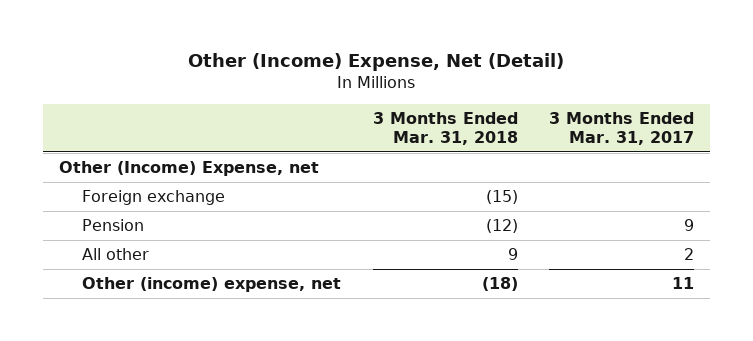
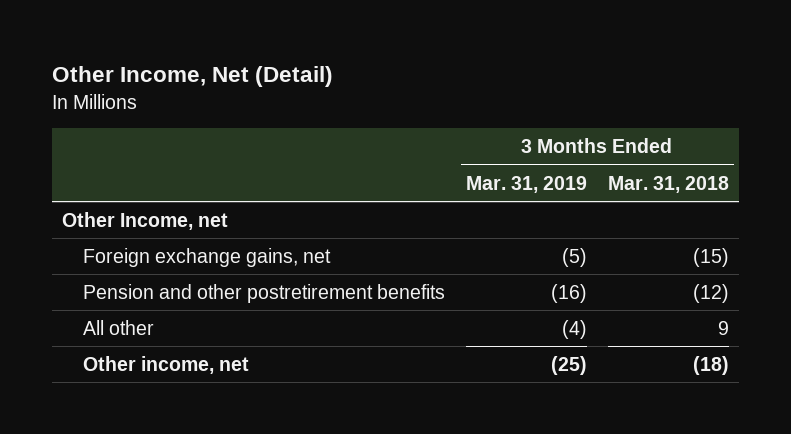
- Other (Income) Expense, Net (Detail)
+ Other Income, Net (Detail)
- | 3 Months Ended Mar. 31, 2018 | 3 Months Ended Mar. 31, 2017
+ | 3 Months Ended Mar. 31, 2019 | 3 Months Ended Mar. 31, 2018
- Other (Income) Expense, net
- Foreign exchange | (15) |
- Pension | (12) | 9
+ Other Income, net
+ Foreign exchange gains, net | (5) | (15)
+ Pension and other postretirement benefits | (16) | (12)
- Other (income) expense, net | (18) | 11
+ Other income, net | (25) | (18)

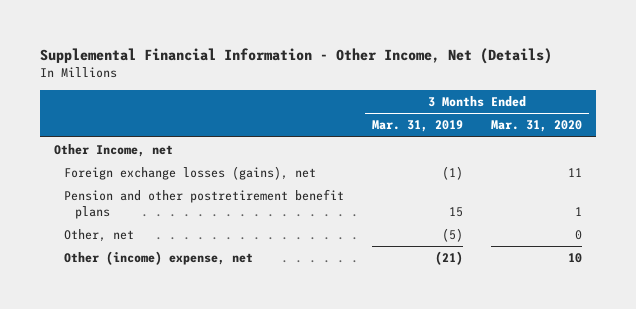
- Other Income, Net (Detail)
+ Supplemental Financial Information - Other Income, Net (Details)
- | 3 Months Ended Mar. 31, 2019 | 3 Months Ended Mar. 31, 2018
+ | 3 Months Ended Mar. 31, 2019 | 3 Months Ended Mar. 31, 2020
- Foreign exchange gains, net | (5) | (15)
- Pension and other postretirement benefits | (16) | (12)
- All other | (4) | 9
- Other income, net | (25) | (18)
+ Foreign exchange losses (gains), net | (1) | 11
+ Pension and other postretirement benefit plans | 15 | 1
+ Other, net | (5) | 0
+ Other (income) expense, net | (21) | 10

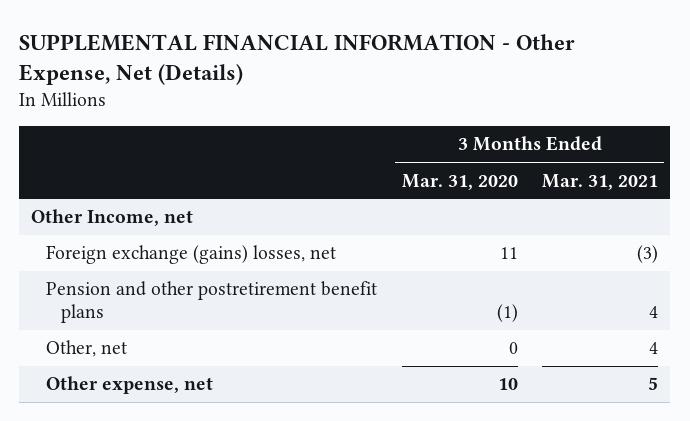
- Supplemental Financial Information - Other Income, Net (Details)
+ SUPPLEMENTAL FINANCIAL INFORMATION - Other Expense, Net (Details)
- | 3 Months Ended Mar. 31, 2019 | 3 Months Ended Mar. 31, 2020
+ | 3 Months Ended Mar. 31, 2020 | 3 Months Ended Mar. 31, 2021
- Foreign exchange losses (gains), net | (1) | 11
- Pension and other postretirement benefit plans | 15 | 1
+ Foreign exchange (gains) losses, net | 11 | (3)
+ Pension and other postretirement benefit plans | (1) | 4
- Other (income) expense, net | (21) | 10
+ Other expense, net | 10 | 5

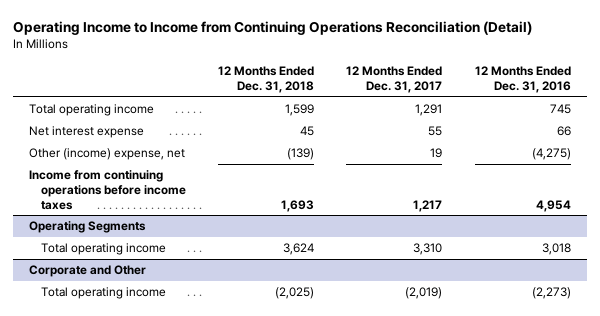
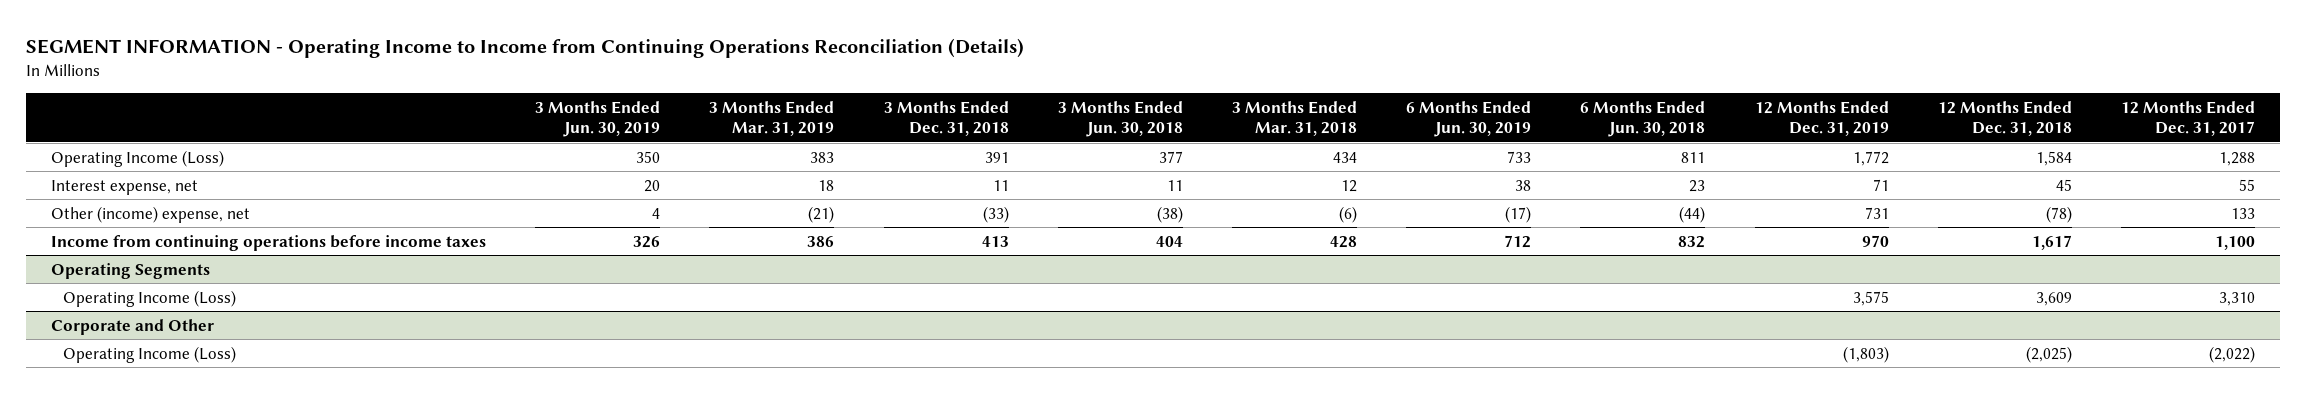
- Operating Income to Income from Continuing Operations Reconciliation (Detail)
+ SEGMENT INFORMATION - Operating Income to Income from Continuing Operations Reconciliation (Details)
- | 12 Months Ended Dec. 31, 2018 | 12 Months Ended Dec. 31, 2017 | 12 Months Ended Dec. 31, 2016
+ | 3 Months Ended Jun. 30, 2019 | 3 Months Ended Mar. 31, 2019 | 3 Months Ended Dec. 31, 2018 | 3 Months Ended Jun. 30, 2018 | 3 Months Ended Mar. 31, 2018 | 6 Months Ended Jun. 30, 2019 | 6 Months Ended Jun. 30, 2018 | 12 Months Ended Dec. 31, 2019 | 12 Months Ended Dec. 31, 2018 | 12 Months Ended Dec. 31, 2017
- Total operating income | 1,599 | 1,291 | 745
- Net interest expense | 45 | 55 | 66
- Other (income) expense, net | (139) | 19 | (4,275)
- Income from continuing operations before income taxes | 1,693 | 1,217 | 4,954
+ Operating Income (Loss) | 350 | 383 | 391 | 377 | 434 | 733 | 811 | 1,772 | 1,584 | 1,288
+ Interest expense, net | 20 | 18 | 11 | 11 | 12 | 38 | 23 | 71 | 45 | 55
+ Other (income) expense, net | 4 | (21) | (33) | (38) | (6) | (17) | (44) | 731 | (78) | 133
+ Income from continuing operations before income taxes | 326 | 386 | 413 | 404 | 428 | 712 | 832 | 970 | 1,617 | 1,100
@ Operating Segments
- Total operating income | 3,624 | 3,310 | 3,018
+ Operating Income (Loss) | | | | | | | | 3,575 | 3,609 | 3,310
@ Corporate and Other
- Total operating income | (2,025) | (2,019) | (2,273)
+ Operating Income (Loss) | | | | | | | | (1,803) | (2,025) | (2,022)

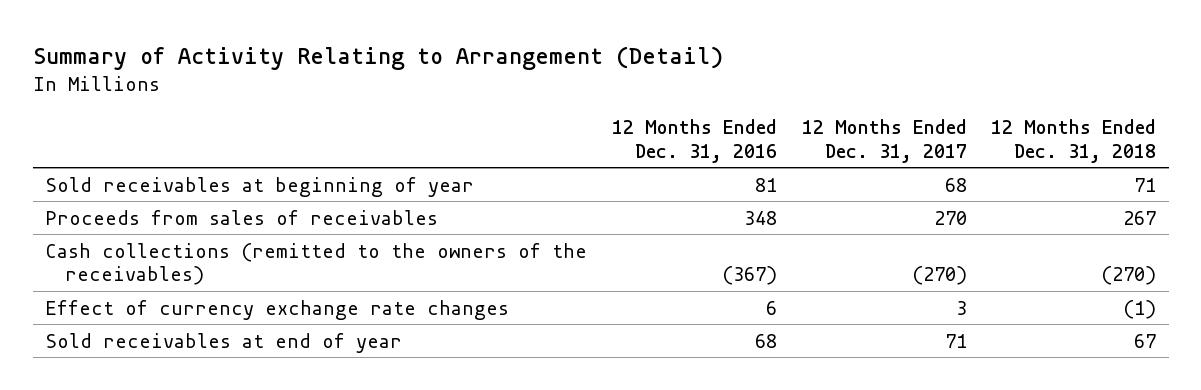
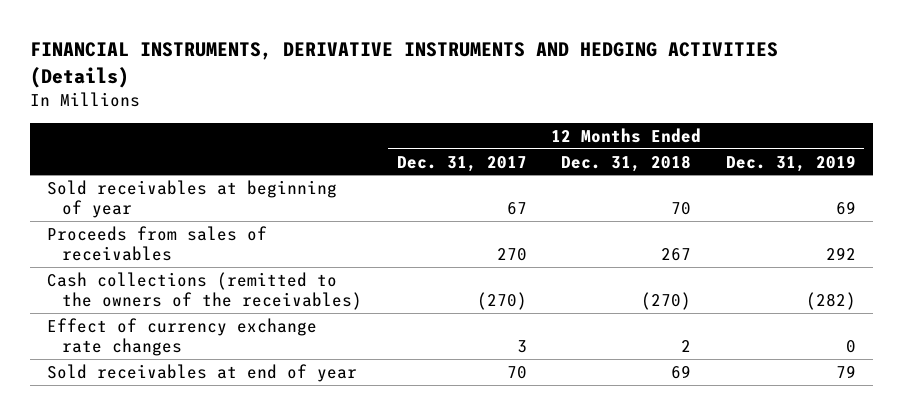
- Summary of Activity Relating to Arrangement (Detail)
+ FINANCIAL INSTRUMENTS, DERIVATIVE INSTRUMENTS AND HEDGING ACTIVITIES (Details)
- | 12 Months Ended Dec. 31, 2016 | 12 Months Ended Dec. 31, 2017 | 12 Months Ended Dec. 31, 2018
+ | 12 Months Ended Dec. 31, 2017 | 12 Months Ended Dec. 31, 2018 | 12 Months Ended Dec. 31, 2019
- Sold receivables at beginning of year | 81 | 68 | 71
+ Sold receivables at beginning of year | 67 | 70 | 69
- Effect of currency exchange rate changes | 6 | 3 | (1)
- Sold receivables at end of year | 68 | 71 | 67
+ Effect of currency exchange rate changes | 3 | 2 | 0
+ Sold receivables at end of year | 70 | 69 | 79

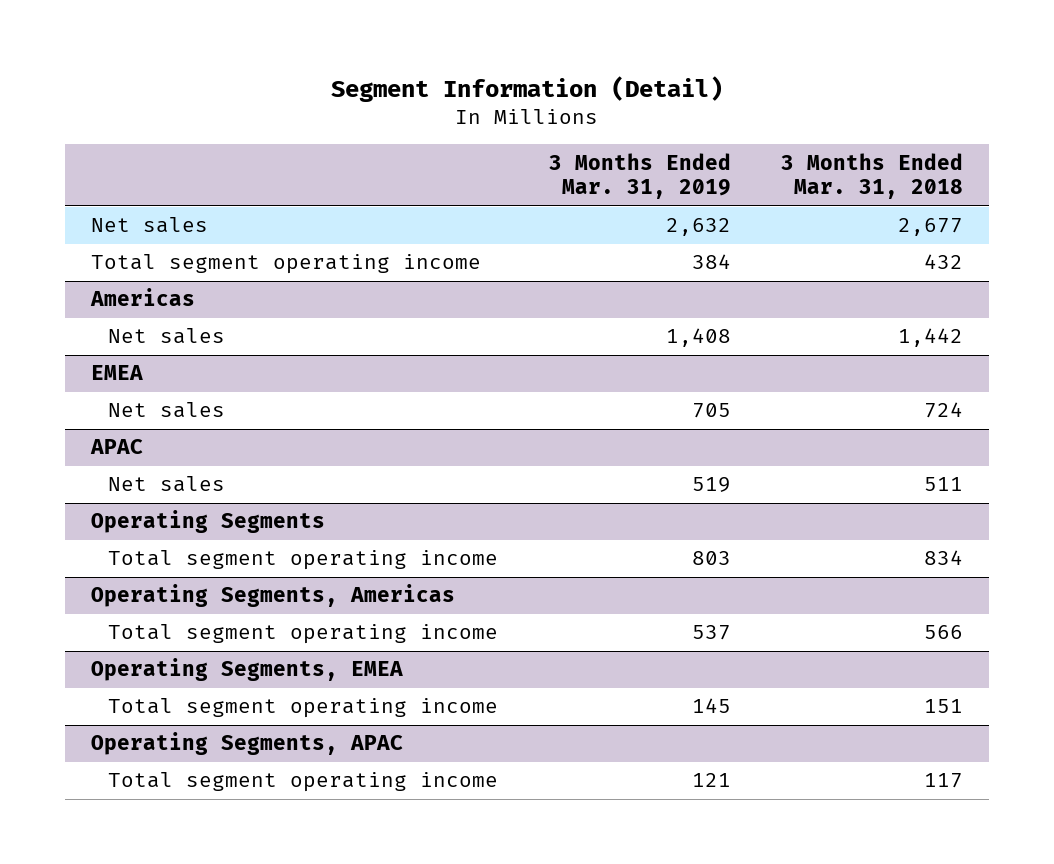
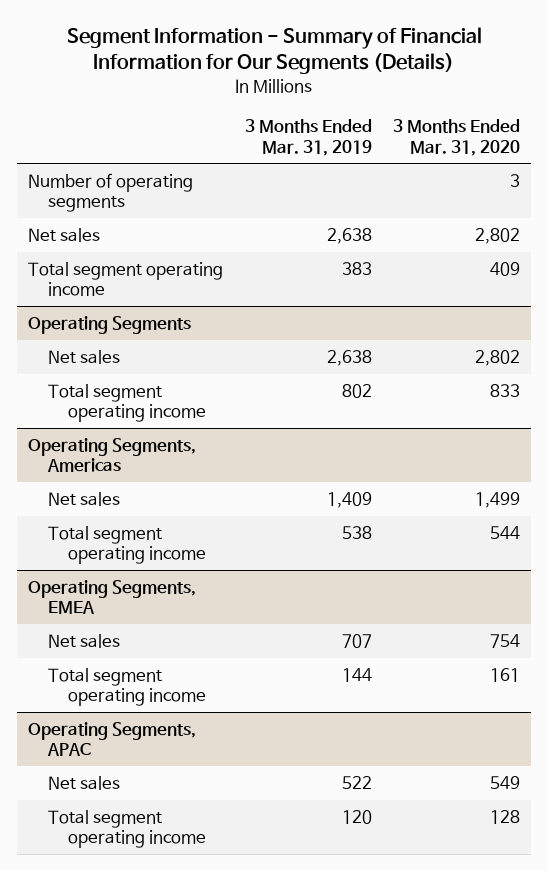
- Segment Information (Detail)
+ Segment Information - Summary of Financial Information for Our Segments (Details)
- | 3 Months Ended Mar. 31, 2019 | 3 Months Ended Mar. 31, 2018
+ | 3 Months Ended Mar. 31, 2019 | 3 Months Ended Mar. 31, 2020
- Net sales | 2,632 | 2,677
- Total segment operating income | 384 | 432
- Americas
- Net sales | 1,408 | 1,442
- EMEA
- Net sales | 705 | 724
- APAC
- Net sales | 519 | 511
+ Number of operating segments | | 3
+ Net sales | 2,638 | 2,802
+ Total segment operating income | 383 | 409
@ Operating Segments
- Total segment operating income | 803 | 834
+ Net sales | 2,638 | 2,802
+ Total segment operating income | 802 | 833
@ Operating Segments, Americas
- Total segment operating income | 537 | 566
+ Net sales | 1,409 | 1,499
+ Total segment operating income | 538 | 544
@ Operating Segments, EMEA
- Total segment operating income | 145 | 151
+ Net sales | 707 | 754
+ Total segment operating income | 144 | 161
@ Operating Segments, APAC
- Total segment operating income | 121 | 117
+ Net sales | 522 | 549
+ Total segment operating income | 120 | 128

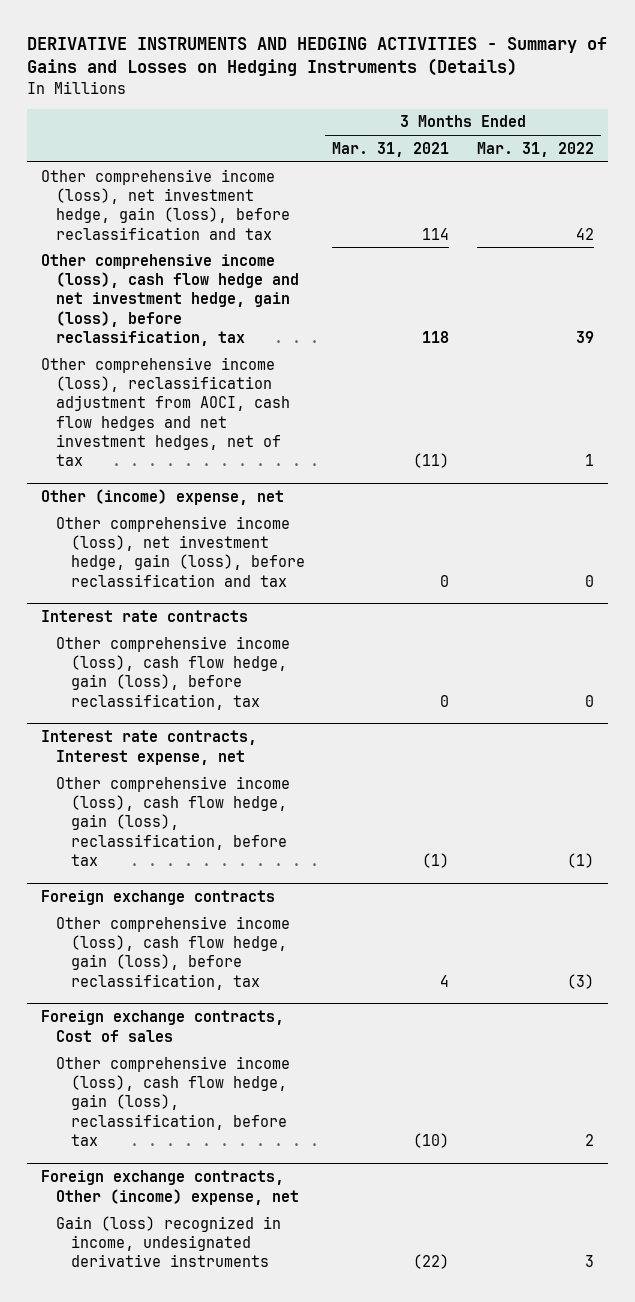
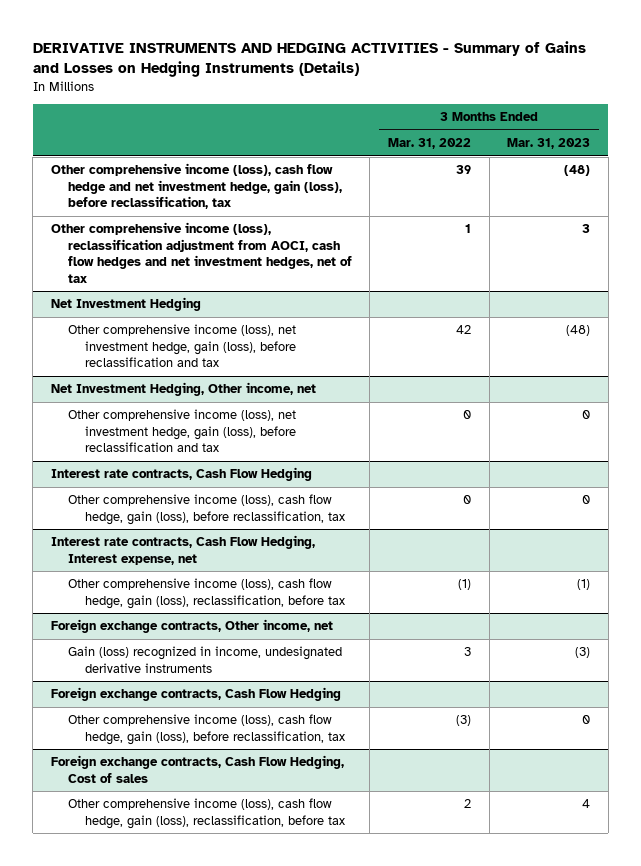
- | 3 Months Ended Mar. 31, 2021 | 3 Months Ended Mar. 31, 2022
+ | 3 Months Ended Mar. 31, 2022 | 3 Months Ended Mar. 31, 2023
- Other comprehensive income (loss), net investment hedge, gain (loss), before reclassification and tax | 114 | 42
- Other (income) expense, net
+ Net Investment Hedging
+ Other comprehensive income (loss), net investment hedge, gain (loss), before reclassification and tax | 42 | (48)
+ Net Investment Hedging, Other income, net
- Interest rate contracts
+ Interest rate contracts, Cash Flow Hedging
- Interest rate contracts, Interest expense, net
+ Interest rate contracts, Cash Flow Hedging, Interest expense, net
- Foreign exchange contracts
+ Foreign exchange contracts, Other income, net
+ Gain (loss) recognized in income, undesignated derivative instruments | 3 | (3)
+ Foreign exchange contracts, Cash Flow Hedging
- Foreign exchange contracts, Cost of sales
+ Foreign exchange contracts, Cash Flow Hedging, Cost of sales
- Foreign exchange contracts, Other (income) expense, net
- Gain (loss) recognized in income, undesignated derivative instruments | (22) | 3

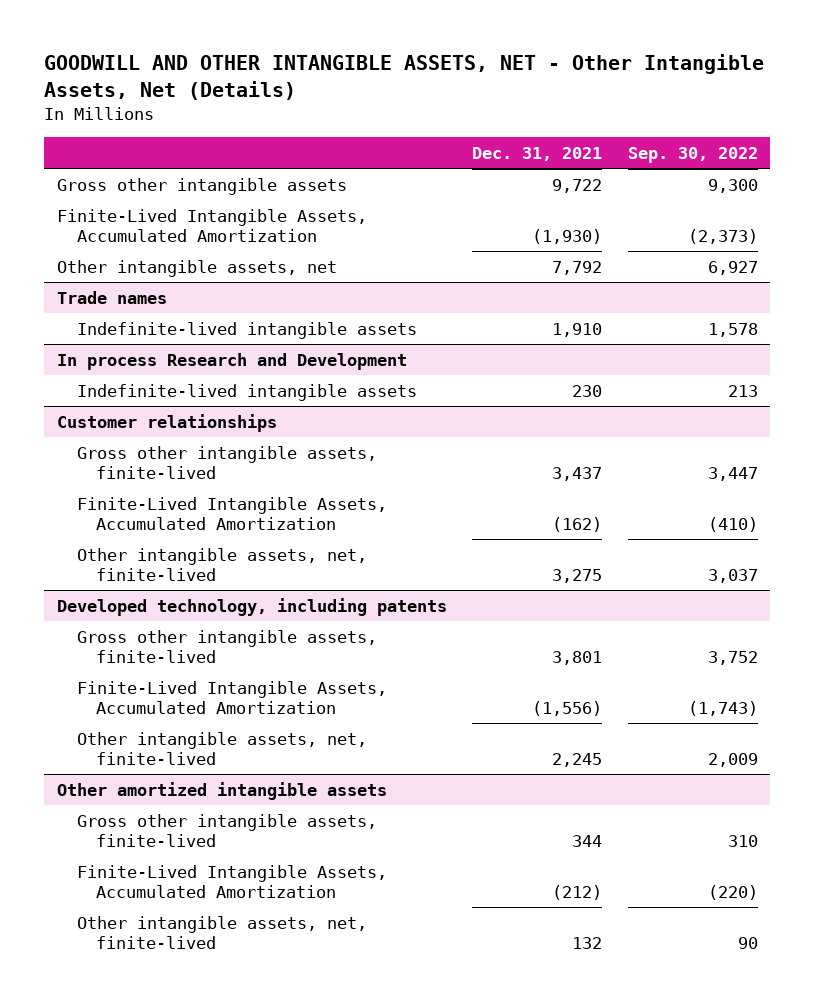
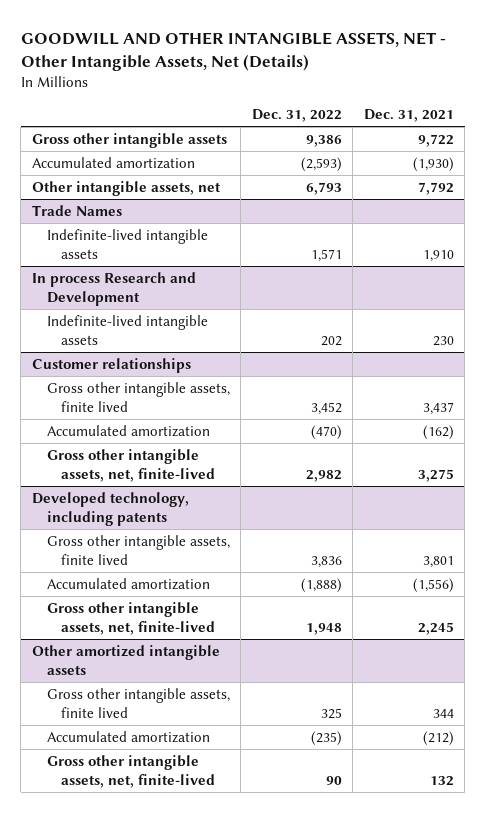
- | Dec. 31, 2021 | Sep. 30, 2022
+ | Dec. 31, 2022 | Dec. 31, 2021
- Finite-Lived Intangible Assets, Accumulated Amortization | (1,930) | (2,373)
+ Accumulated amortization | (2,593) | (1,930)
- Trade names
+ Trade Names
@ Customer relationships
- Gross other intangible assets, finite-lived | 3,437 | 3,447
- Finite-Lived Intangible Assets, Accumulated Amortization | (162) | (410)
- Other intangible assets, net, finite-lived | 3,275 | 3,037
+ Gross other intangible assets, finite lived | 3,452 | 3,437
+ Accumulated amortization | (470) | (162)
+ Gross other intangible assets, net, finite-lived | 2,982 | 3,275
@ Developed technology, including patents
- Gross other intangible assets, finite-lived | 3,801 | 3,752
- Finite-Lived Intangible Assets, Accumulated Amortization | (1,556) | (1,743)
- Other intangible assets, net, finite-lived | 2,245 | 2,009
+ Gross other intangible assets, finite lived | 3,836 | 3,801
+ Accumulated amortization | (1,888) | (1,556)
+ Gross other intangible assets, net, finite-lived | 1,948 | 2,245
@ Other amortized intangible assets
- Gross other intangible assets, finite-lived | 344 | 310
- Finite-Lived Intangible Assets, Accumulated Amortization | (212) | (220)
- Other intangible assets, net, finite-lived | 132 | 90
+ Gross other intangible assets, finite lived | 325 | 344
+ Accumulated amortization | (235) | (212)
+ Gross other intangible assets, net, finite-lived | 90 | 132

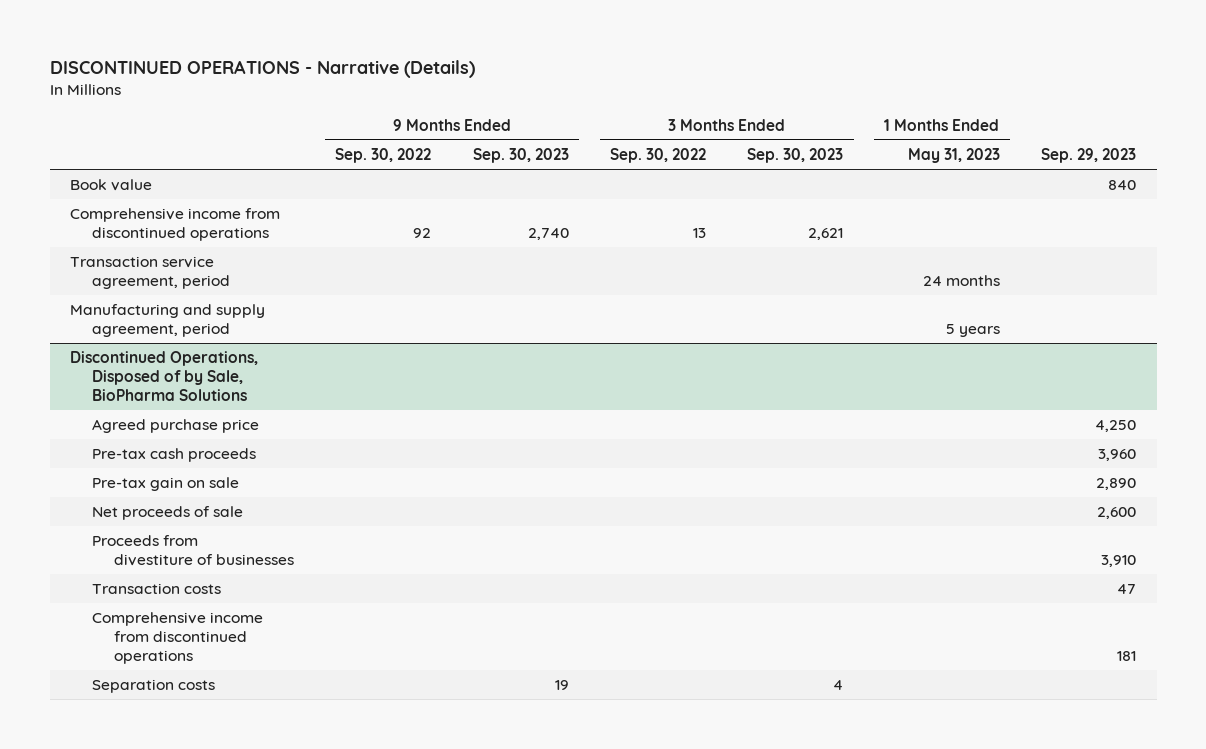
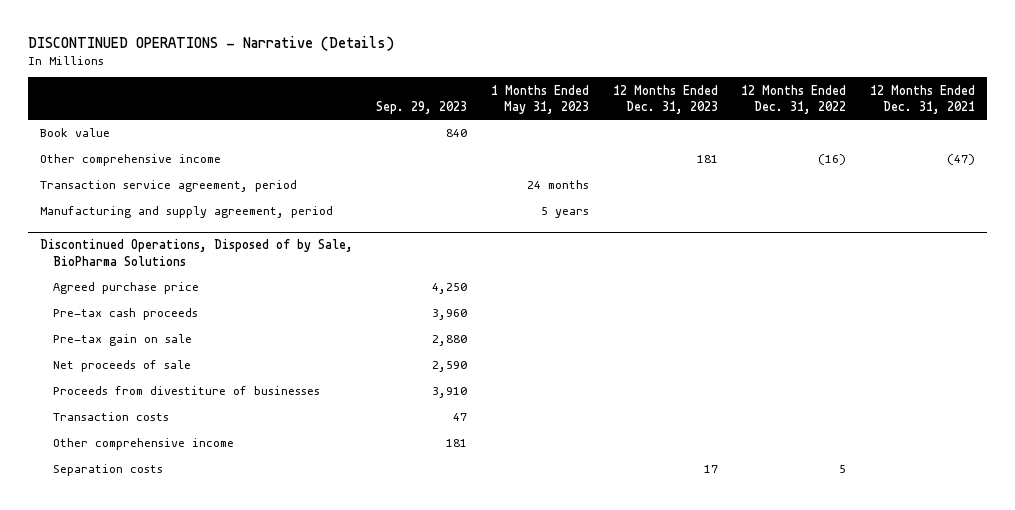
- | 9 Months Ended Sep. 30, 2022 | 9 Months Ended Sep. 30, 2023 | 3 Months Ended Sep. 30, 2022 | 3 Months Ended Sep. 30, 2023 | 1 Months Ended May 31, 2023 | Sep. 29, 2023
+ | Sep. 29, 2023 | 1 Months Ended May 31, 2023 | 12 Months Ended Dec. 31, 2023 | 12 Months Ended Dec. 31, 2022 | 12 Months Ended Dec. 31, 2021
- Comprehensive income from discontinued operations | 92 | 2,740 | 13 | 2,621 | |
+ Other comprehensive income | | | 181 | (16) | (47)
@ Discontinued Operations, Disposed of by Sale, BioPharma Solutions
- Pre-tax gain on sale | | | | | | 2,890
- Net proceeds of sale | | | | | | 2,600
+ Pre-tax gain on sale | 2,880 | | | |
+ Net proceeds of sale | 2,590 | | | |
- Comprehensive income from discontinued operations | | | | | | 181
+ Other comprehensive income | 181 | | | |

